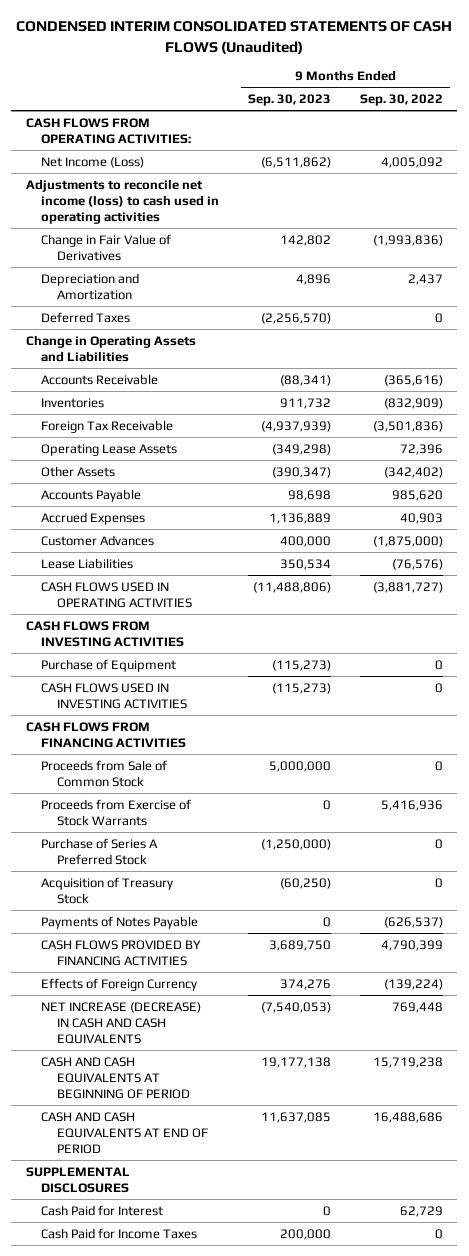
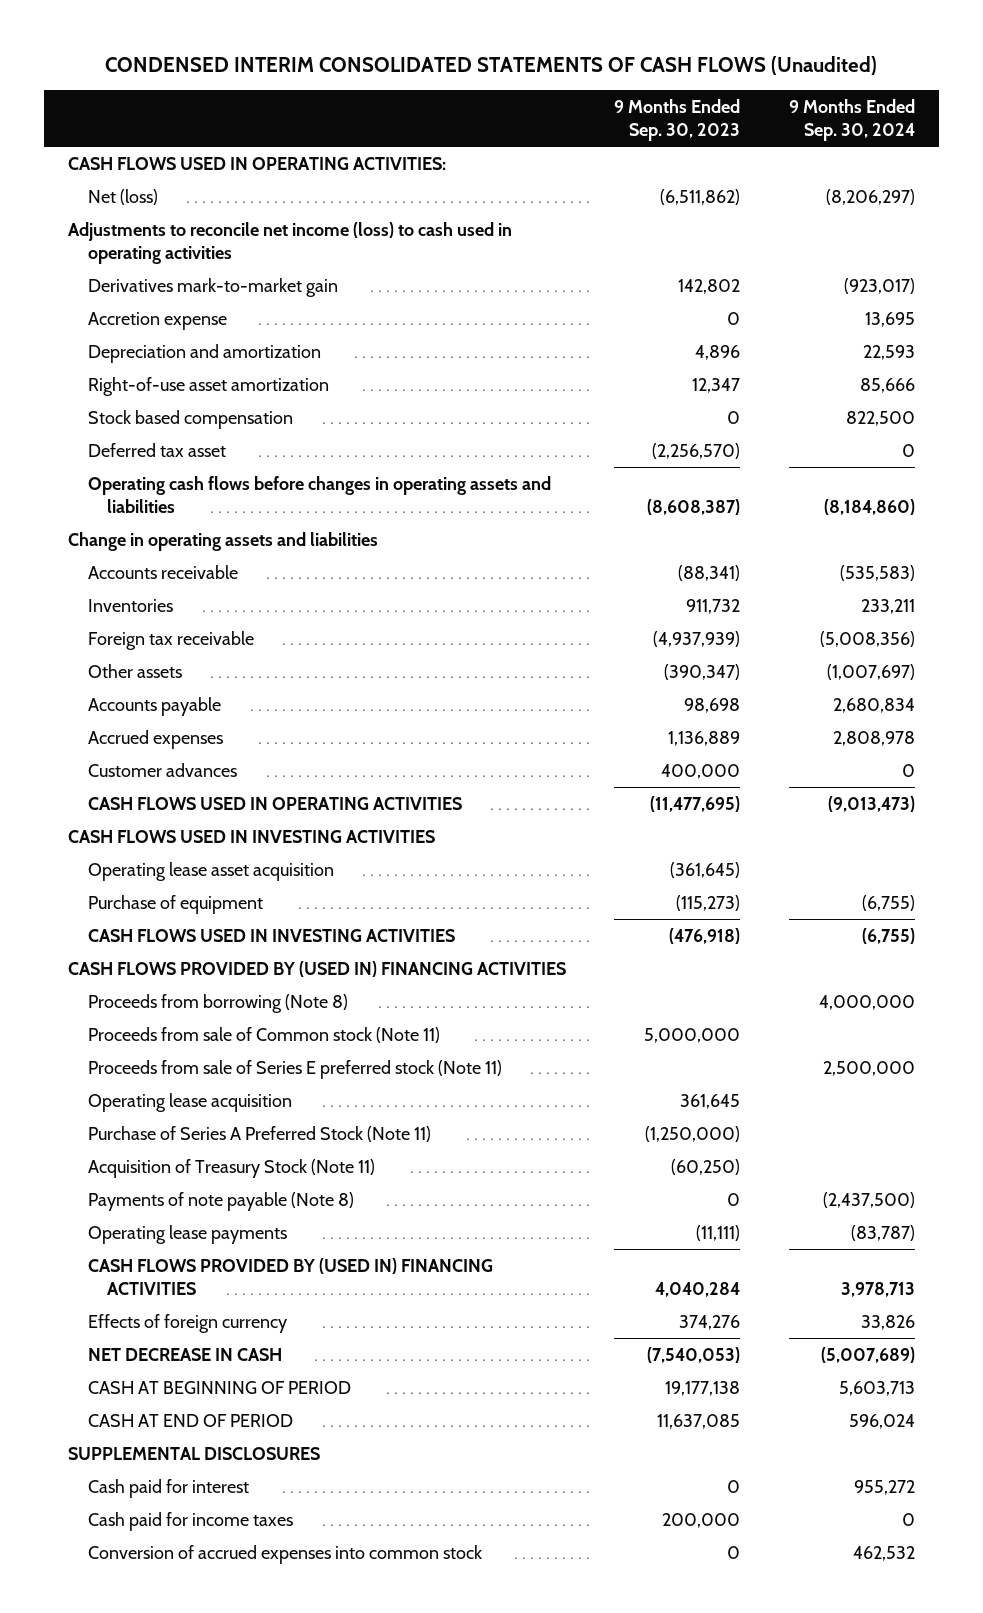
- | 9 Months Ended Sep. 30, 2023 | 9 Months Ended Sep. 30, 2022
+ | 9 Months Ended Sep. 30, 2023 | 9 Months Ended Sep. 30, 2024
- CASH FLOWS FROM OPERATING ACTIVITIES:
- Net Income (Loss) | (6,511,862) | 4,005,092
+ CASH FLOWS USED IN OPERATING ACTIVITIES:
+ Net (loss) | (6,511,862) | (8,206,297)
- Change in Fair Value of Derivatives | 142,802 | (1,993,836)
- Depreciation and Amortization | 4,896 | 2,437
- Deferred Taxes | (2,256,570) | 0
- Change in Operating Assets and Liabilities
- Accounts Receivable | (88,341) | (365,616)
+ Derivatives mark-to-market gain | 142,802 | (923,017)
+ Accretion expense | 0 | 13,695
+ Depreciation and amortization | 4,896 | 22,593
+ Right-of-use asset amortization | 12,347 | 85,666
+ Stock based compensation | 0 | 822,500
+ Deferred tax asset | (2,256,570) | 0
+ Operating cash flows before changes in operating assets and liabilities | (8,608,387) | (8,184,860)
+ Change in operating assets and liabilities
+ Accounts receivable | (88,341) | (535,583)
- Foreign Tax Receivable | (4,937,939) | (3,501,836)
- Operating Lease Assets | (349,298) | 72,396
- Other Assets | (390,347) | (342,402)
- Accounts Payable | 98,698 | 985,620
- Accrued Expenses | 1,136,889 | 40,903
- Customer Advances | 400,000 | (1,875,000)
- Lease Liabilities | 350,534 | (76,576)
- CASH FLOWS USED IN OPERATING ACTIVITIES | (11,488,806) | (3,881,727)
- CASH FLOWS FROM INVESTING ACTIVITIES
- Purchase of Equipment | (115,273) | 0
- CASH FLOWS USED IN INVESTING ACTIVITIES | (115,273) | 0
- CASH FLOWS FROM FINANCING ACTIVITIES
- Proceeds from Sale of Common Stock | 5,000,000 | 0
- Proceeds from Exercise of Stock Warrants | 0 | 5,416,936
- Purchase of Series A Preferred Stock | (1,250,000) | 0
- Acquisition of Treasury Stock | (60,250) | 0
- Payments of Notes Payable | 0 | (626,537)
- CASH FLOWS PROVIDED BY FINANCING ACTIVITIES | 3,689,750 | 4,790,399
- Effects of Foreign Currency | 374,276 | (139,224)
- NET INCREASE (DECREASE) IN CASH AND CASH EQUIVALENTS | (7,540,053) | 769,448
- CASH AND CASH EQUIVALENTS AT BEGINNING OF PERIOD | 19,177,138 | 15,719,238
- CASH AND CASH EQUIVALENTS AT END OF PERIOD | 11,637,085 | 16,488,686
+ Foreign tax receivable | (4,937,939) | (5,008,356)
+ Other assets | (390,347) | (1,007,697)
+ Accounts payable | 98,698 | 2,680,834
+ Accrued expenses | 1,136,889 | 2,808,978
+ Customer advances | 400,000 | 0
+ CASH FLOWS USED IN OPERATING ACTIVITIES | (11,477,695) | (9,013,473)
+ CASH FLOWS USED IN INVESTING ACTIVITIES
+ Operating lease asset acquisition | (361,645) |
+ Purchase of equipment | (115,273) | (6,755)
+ CASH FLOWS USED IN INVESTING ACTIVITIES | (476,918) | (6,755)
+ CASH FLOWS PROVIDED BY (USED IN) FINANCING ACTIVITIES
+ Proceeds from borrowing (Note 8) | | 4,000,000
+ Proceeds from sale of Common stock (Note 11) | 5,000,000 |
+ Proceeds from sale of Series E preferred stock (Note 11) | | 2,500,000
+ Operating lease acquisition | 361,645 |
+ Purchase of Series A Preferred Stock (Note 11) | (1,250,000) |
+ Acquisition of Treasury Stock (Note 11) | (60,250) |
+ Payments of note payable (Note 8) | 0 | (2,437,500)
+ Operating lease payments | (11,111) | (83,787)
+ CASH FLOWS PROVIDED BY (USED IN) FINANCING ACTIVITIES | 4,040,284 | 3,978,713
+ Effects of foreign currency | 374,276 | 33,826
+ NET DECREASE IN CASH | (7,540,053) | (5,007,689)
+ CASH AT BEGINNING OF PERIOD | 19,177,138 | 5,603,713
+ CASH AT END OF PERIOD | 11,637,085 | 596,024
- Cash Paid for Interest | 0 | 62,729
- Cash Paid for Income Taxes | 200,000 | 0
+ Cash paid for interest | 0 | 955,272
+ Cash paid for income taxes | 200,000 | 0
+ Conversion of accrued expenses into common stock | 0 | 462,532

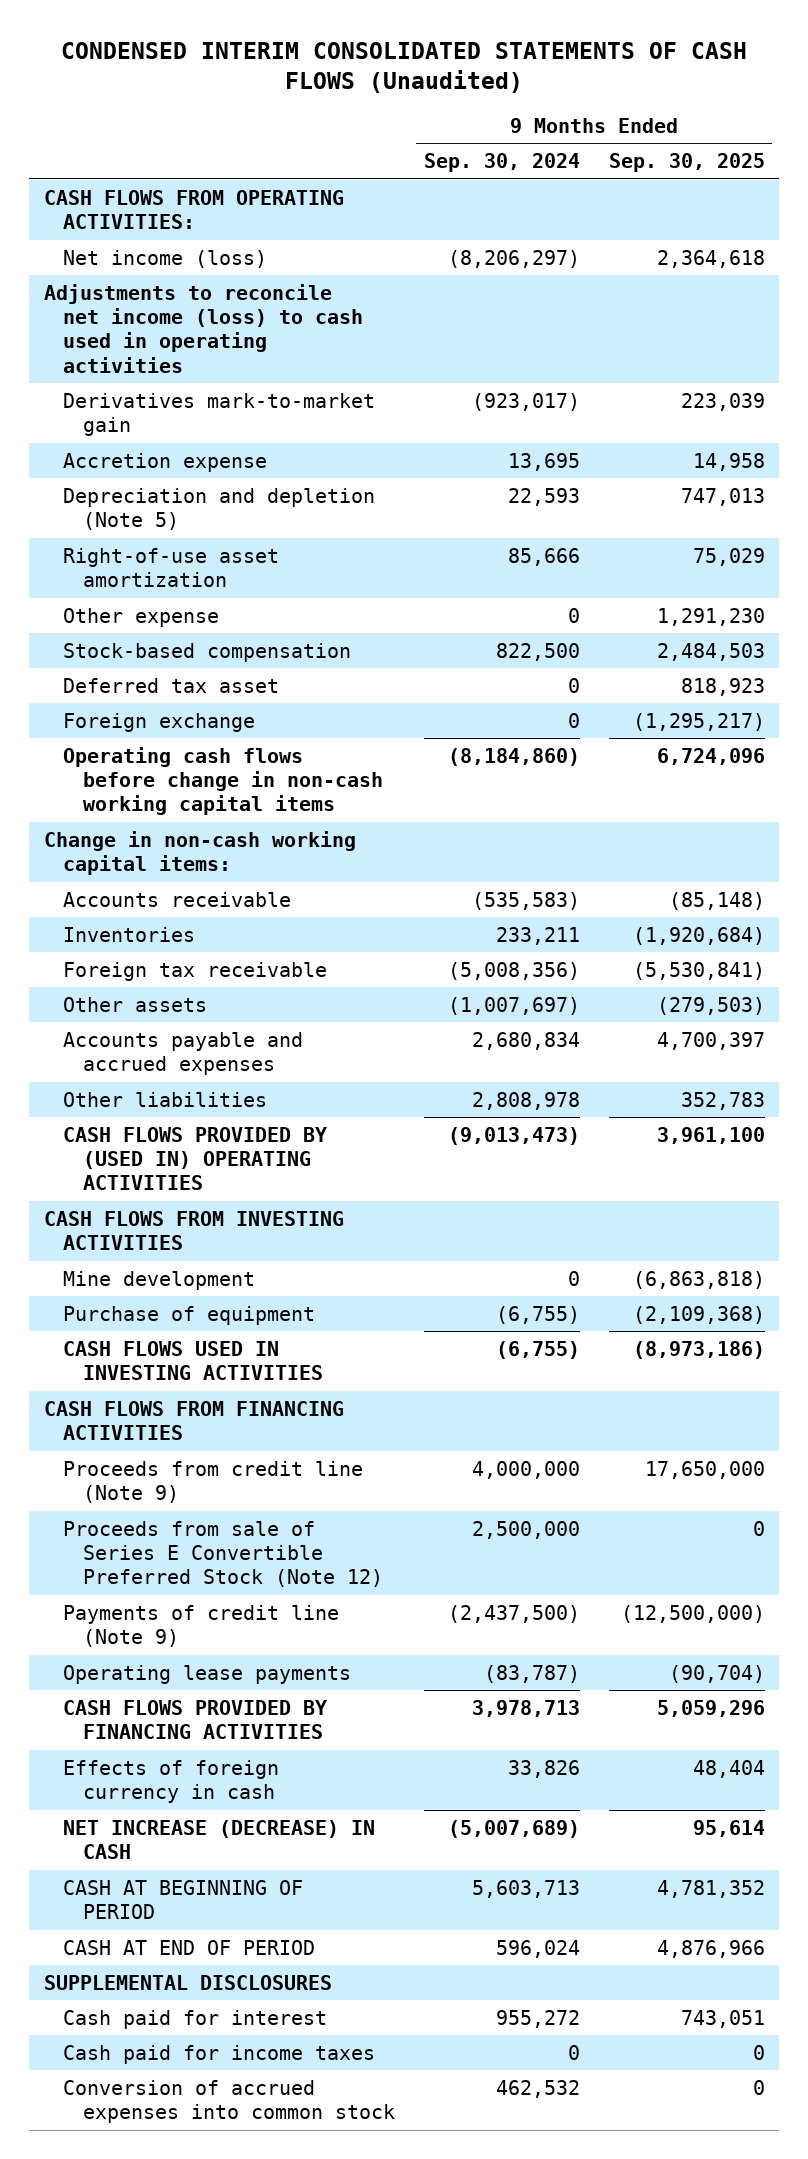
- | 9 Months Ended Sep. 30, 2023 | 9 Months Ended Sep. 30, 2024
+ | 9 Months Ended Sep. 30, 2024 | 9 Months Ended Sep. 30, 2025
- CASH FLOWS USED IN OPERATING ACTIVITIES:
- Net (loss) | (6,511,862) | (8,206,297)
+ CASH FLOWS FROM OPERATING ACTIVITIES:
+ Net income (loss) | (8,206,297) | 2,364,618
- Depreciation and amortization | 4,896 | 22,593
+ Depreciation and depletion (Note 5) | 22,593 | 747,013
- Stock based compensation | 0 | 822,500
+ Other expense | 0 | 1,291,230
+ Stock-based compensation | 822,500 | 2,484,503
- Operating cash flows before changes in operating assets and liabilities | (8,608,387) | (8,184,860)
- Change in operating assets and liabilities
+ Foreign exchange | 0 | (1,295,217)
+ Operating cash flows before change in non-cash working capital items | (8,184,860) | 6,724,096
+ Change in non-cash working capital items:
- Accounts payable | 98,698 | 2,680,834
- Accrued expenses | 1,136,889 | 2,808,978
- Customer advances | 400,000 | 0
- CASH FLOWS USED IN OPERATING ACTIVITIES | (11,477,695) | (9,013,473)
- CASH FLOWS USED IN INVESTING ACTIVITIES
- Operating lease asset acquisition | (361,645) |
+ Accounts payable and accrued expenses | 2,680,834 | 4,700,397
+ Other liabilities | 2,808,978 | 352,783
+ CASH FLOWS PROVIDED BY (USED IN) OPERATING ACTIVITIES | (9,013,473) | 3,961,100
+ CASH FLOWS FROM INVESTING ACTIVITIES
+ Mine development | 0 | (6,863,818)
- CASH FLOWS PROVIDED BY (USED IN) FINANCING ACTIVITIES
- Proceeds from borrowing (Note 8) | | 4,000,000
- Proceeds from sale of Common stock (Note 11) | 5,000,000 |
- Proceeds from sale of Series E preferred stock (Note 11) | | 2,500,000
- Operating lease acquisition | 361,645 |
- Purchase of Series A Preferred Stock (Note 11) | (1,250,000) |
- Acquisition of Treasury Stock (Note 11) | (60,250) |
- Payments of note payable (Note 8) | 0 | (2,437,500)
+ CASH FLOWS FROM FINANCING ACTIVITIES
+ Proceeds from credit line (Note 9) | 4,000,000 | 17,650,000
+ Proceeds from sale of Series E Convertible Preferred Stock (Note 12) | 2,500,000 | 0
+ Payments of credit line (Note 9) | (2,437,500) | (12,500,000)
- CASH FLOWS PROVIDED BY (USED IN) FINANCING ACTIVITIES | 4,040,284 | 3,978,713
- Effects of foreign currency | 374,276 | 33,826
- NET DECREASE IN CASH | (7,540,053) | (5,007,689)
+ CASH FLOWS PROVIDED BY FINANCING ACTIVITIES | 3,978,713 | 5,059,296
+ Effects of foreign currency in cash | 33,826 | 48,404
+ NET INCREASE (DECREASE) IN CASH | (5,007,689) | 95,614

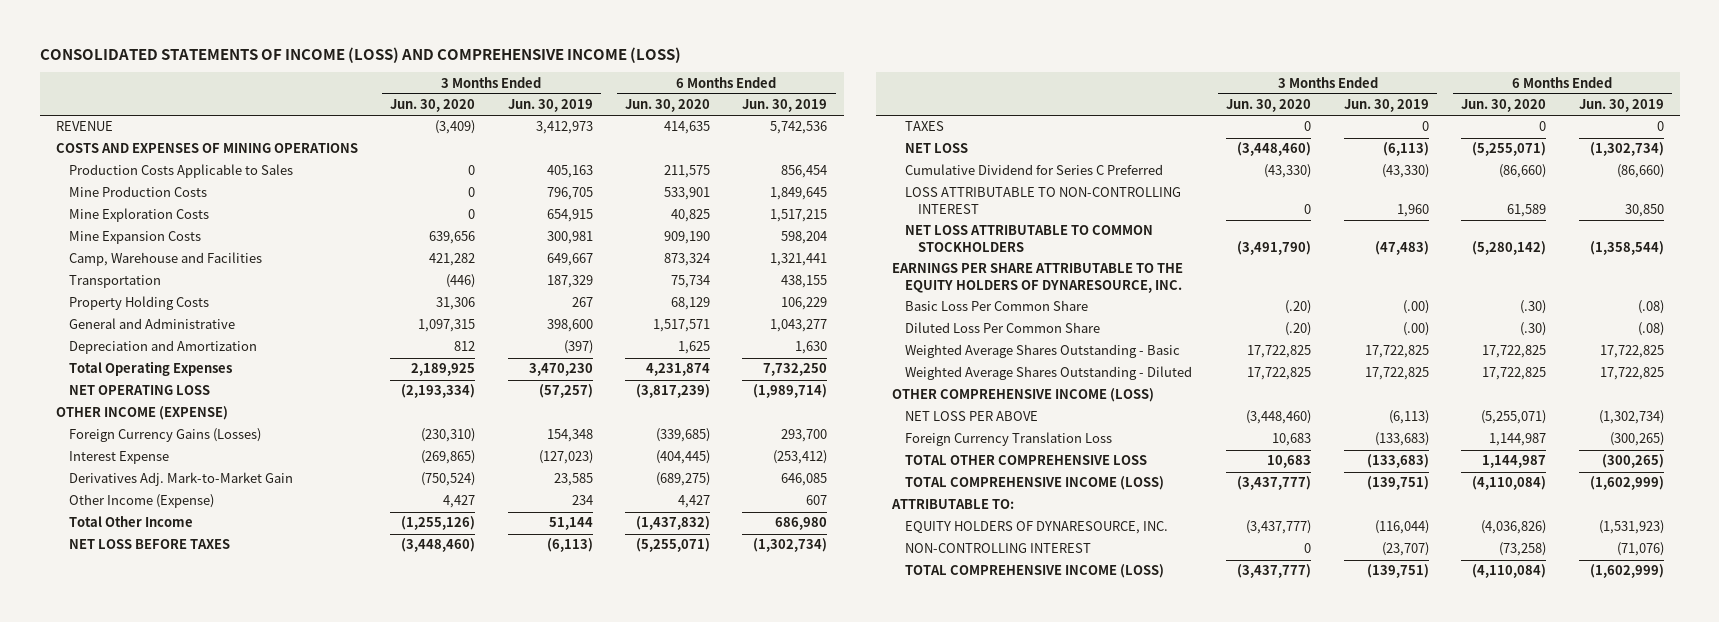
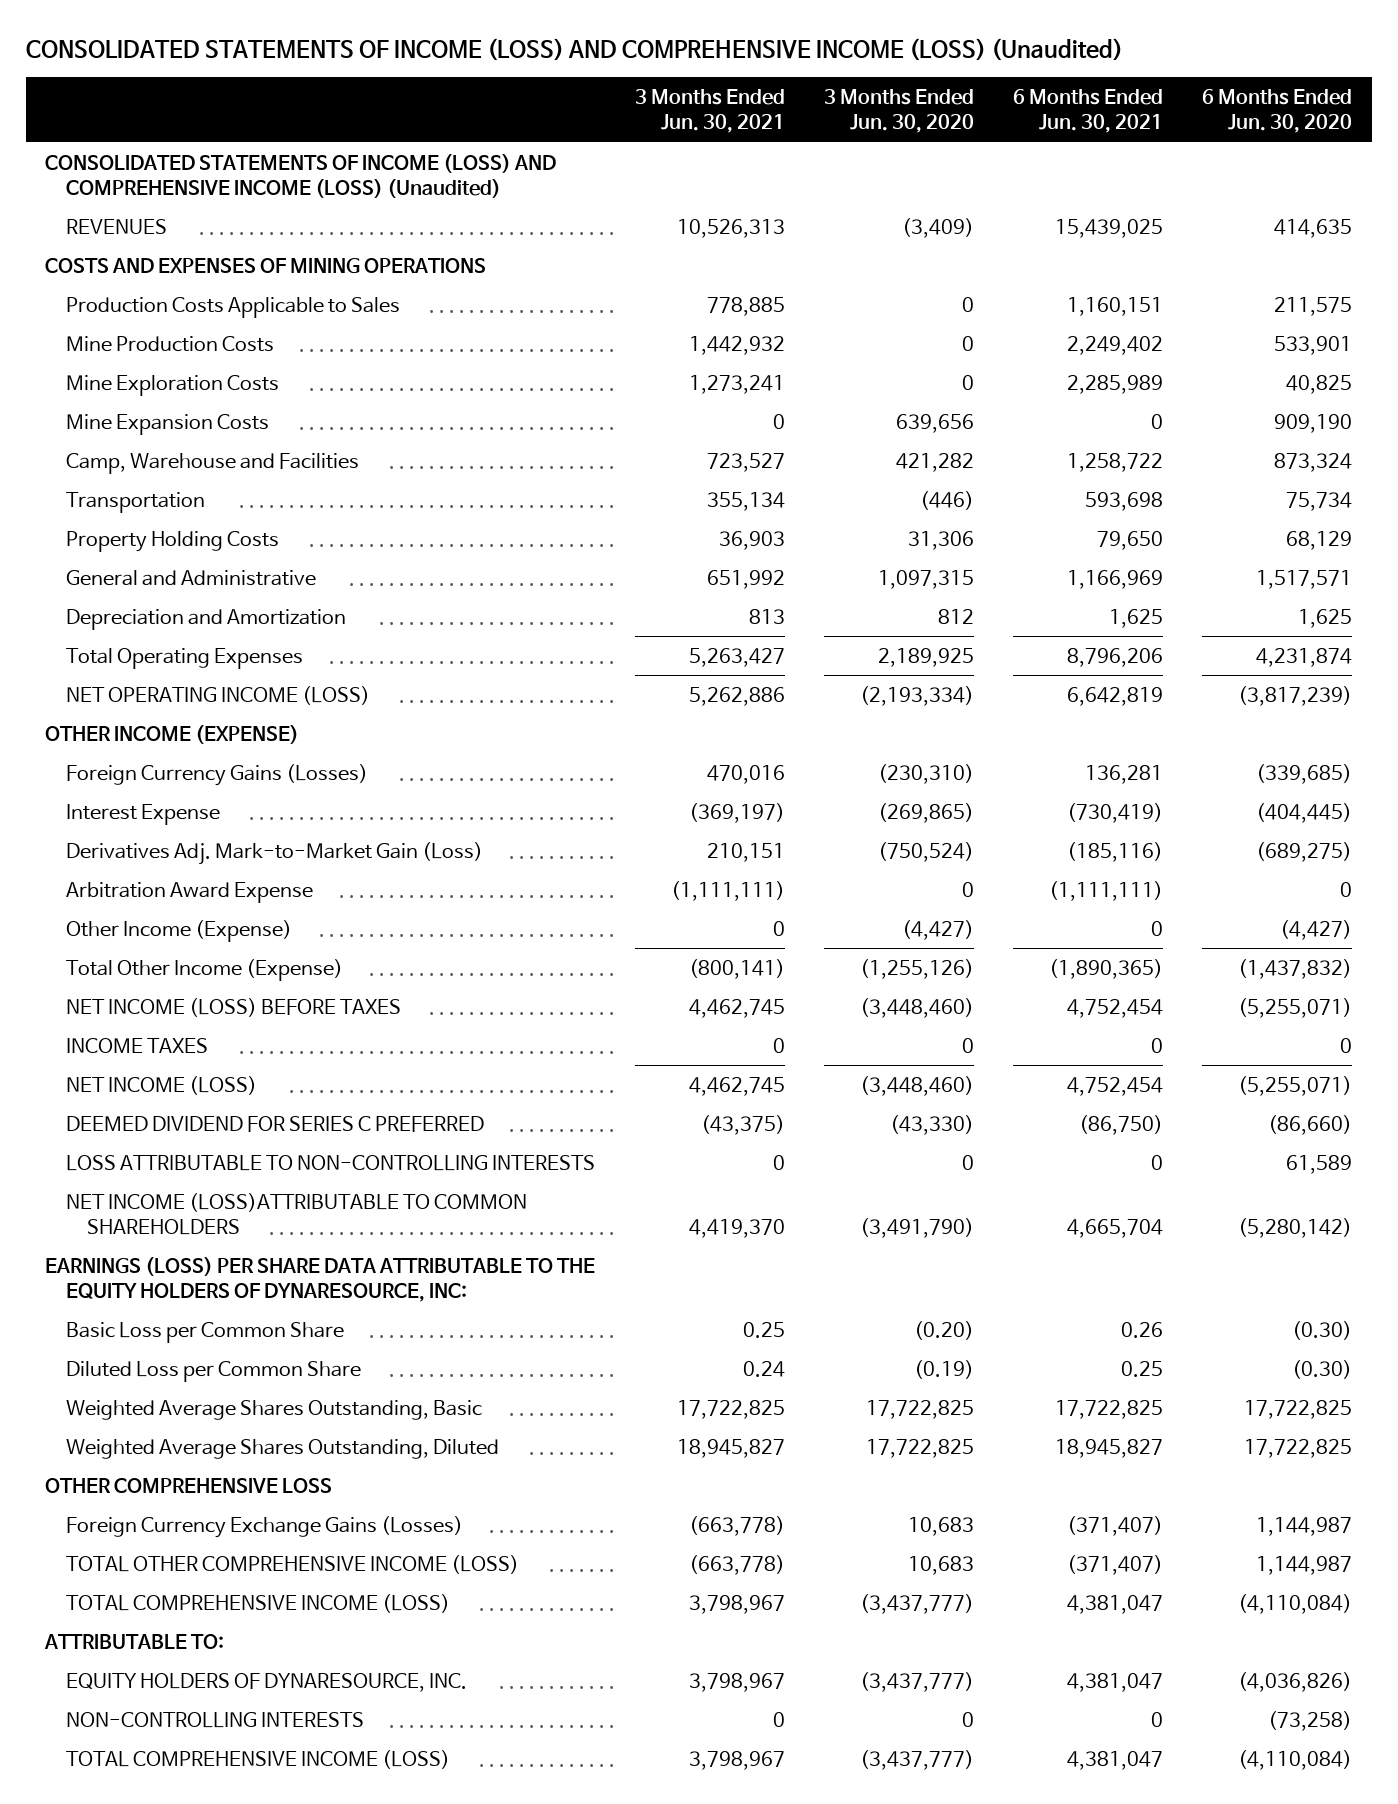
- CONSOLIDATED STATEMENTS OF INCOME (LOSS) AND COMPREHENSIVE INCOME (LOSS)
+ CONSOLIDATED STATEMENTS OF INCOME (LOSS) AND COMPREHENSIVE INCOME (LOSS) (Unaudited)
- | 3 Months Ended Jun. 30, 2020 | 3 Months Ended Jun. 30, 2019 | 6 Months Ended Jun. 30, 2020 | 6 Months Ended Jun. 30, 2019
+ | 3 Months Ended Jun. 30, 2021 | 3 Months Ended Jun. 30, 2020 | 6 Months Ended Jun. 30, 2021 | 6 Months Ended Jun. 30, 2020
- REVENUE | (3,409) | 3,412,973 | 414,635 | 5,742,536
+ CONSOLIDATED STATEMENTS OF INCOME (LOSS) AND COMPREHENSIVE INCOME (LOSS) (Unaudited)
+ REVENUES | 10,526,313 | (3,409) | 15,439,025 | 414,635
- NET OPERATING LOSS | (2,193,334) | (57,257) | (3,817,239) | (1,989,714)
+ NET OPERATING INCOME (LOSS) | 5,262,886 | (2,193,334) | 6,642,819 | (3,817,239)
- Derivatives Adj. Mark-to-Market Gain | (750,524) | 23,585 | (689,275) | 646,085
- Other Income (Expense) | 4,427 | 234 | 4,427 | 607
- Total Other Income | (1,255,126) | 51,144 | (1,437,832) | 686,980
- NET LOSS BEFORE TAXES | (3,448,460) | (6,113) | (5,255,071) | (1,302,734)
- TAXES | 0 | 0 | 0 | 0
- NET LOSS | (3,448,460) | (6,113) | (5,255,071) | (1,302,734)
- Cumulative Dividend for Series C Preferred | (43,330) | (43,330) | (86,660) | (86,660)
- LOSS ATTRIBUTABLE TO NON-CONTROLLING INTEREST | 0 | 1,960 | 61,589 | 30,850
- NET LOSS ATTRIBUTABLE TO COMMON STOCKHOLDERS | (3,491,790) | (47,483) | (5,280,142) | (1,358,544)
- EARNINGS PER SHARE ATTRIBUTABLE TO THE EQUITY HOLDERS OF DYNARESOURCE, INC.
- Basic Loss Per Common Share | (.20) | (.00) | (.30) | (.08)
- Diluted Loss Per Common Share | (.20) | (.00) | (.30) | (.08)
- Weighted Average Shares Outstanding - Basic | 17,722,825 | 17,722,825 | 17,722,825 | 17,722,825
- Weighted Average Shares Outstanding - Diluted | 17,722,825 | 17,722,825 | 17,722,825 | 17,722,825
- OTHER COMPREHENSIVE INCOME (LOSS)
- NET LOSS PER ABOVE | (3,448,460) | (6,113) | (5,255,071) | (1,302,734)
- Foreign Currency Translation Loss | 10,683 | (133,683) | 1,144,987 | (300,265)
- TOTAL OTHER COMPREHENSIVE LOSS | 10,683 | (133,683) | 1,144,987 | (300,265)
+ Derivatives Adj. Mark-to-Market Gain (Loss) | 210,151 | (750,524) | (185,116) | (689,275)
+ Arbitration Award Expense | (1,111,111) | 0 | (1,111,111) | 0
+ Other Income (Expense) | 0 | (4,427) | 0 | (4,427)
+ Total Other Income (Expense) | (800,141) | (1,255,126) | (1,890,365) | (1,437,832)
+ NET INCOME (LOSS) BEFORE TAXES | 4,462,745 | (3,448,460) | 4,752,454 | (5,255,071)
+ INCOME TAXES | 0 | 0 | 0 | 0
+ NET INCOME (LOSS) | 4,462,745 | (3,448,460) | 4,752,454 | (5,255,071)
+ DEEMED DIVIDEND FOR SERIES C PREFERRED | (43,375) | (43,330) | (86,750) | (86,660)
+ LOSS ATTRIBUTABLE TO NON-CONTROLLING INTERESTS | 0 | 0 | 0 | 61,589
+ NET INCOME (LOSS)ATTRIBUTABLE TO COMMON SHAREHOLDERS | 4,419,370 | (3,491,790) | 4,665,704 | (5,280,142)
+ EARNINGS (LOSS) PER SHARE DATA ATTRIBUTABLE TO THE EQUITY HOLDERS OF DYNARESOURCE, INC:
+ Basic Loss per Common Share | 0.25 | (0.20) | 0.26 | (0.30)
+ Diluted Loss per Common Share | 0.24 | (0.19) | 0.25 | (0.30)
+ Weighted Average Shares Outstanding, Basic | 17,722,825 | 17,722,825 | 17,722,825 | 17,722,825
+ Weighted Average Shares Outstanding, Diluted | 18,945,827 | 17,722,825 | 18,945,827 | 17,722,825
+ OTHER COMPREHENSIVE LOSS
+ Foreign Currency Exchange Gains (Losses) | (663,778) | 10,683 | (371,407) | 1,144,987
+ TOTAL OTHER COMPREHENSIVE INCOME (LOSS) | (663,778) | 10,683 | (371,407) | 1,144,987
- NON-CONTROLLING INTEREST | 0 | (23,707) | (73,258) | (71,076)
+ NON-CONTROLLING INTERESTS | 0 | 0 | 0 | (73,258)

